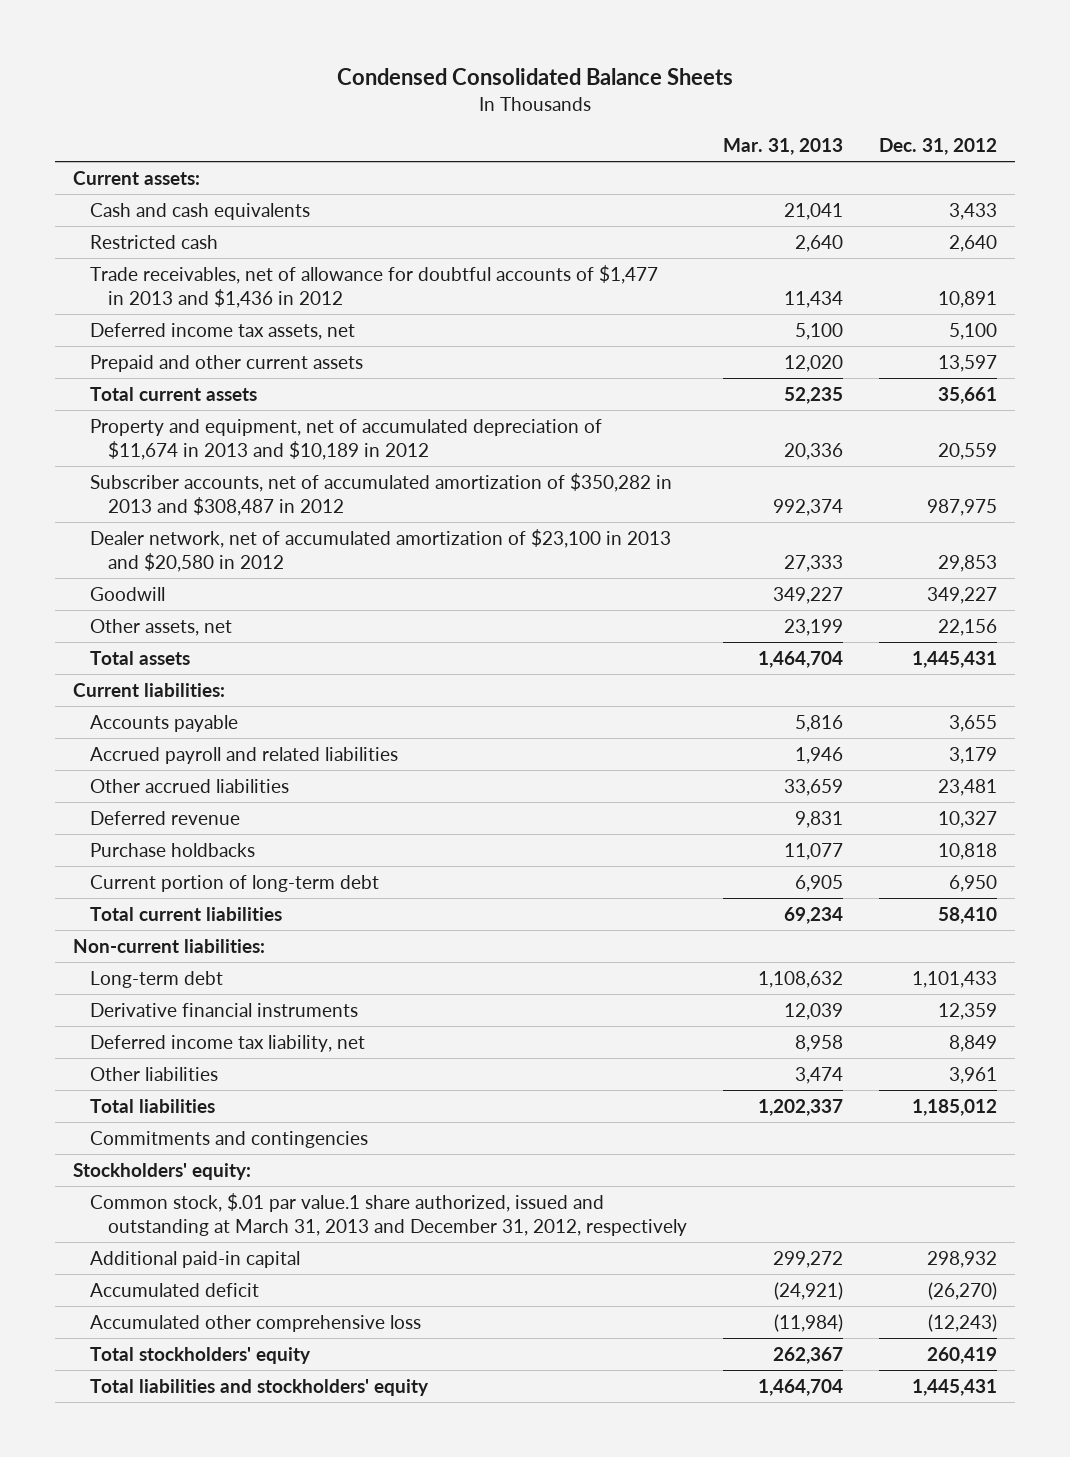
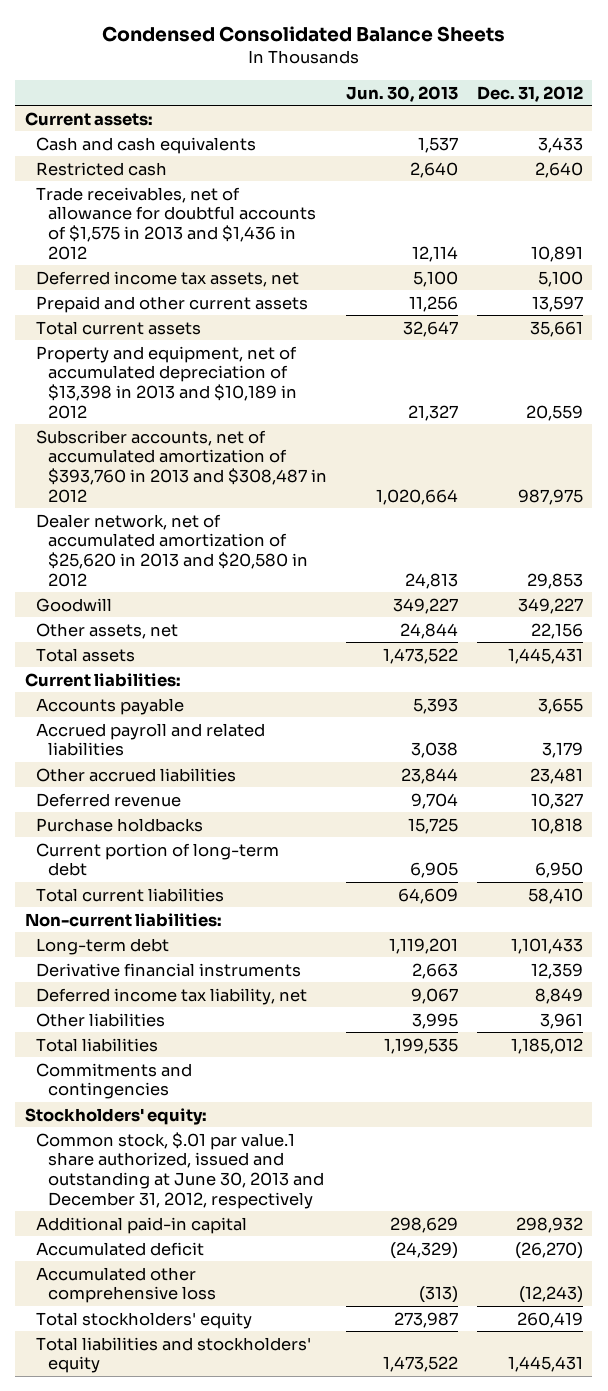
- | Mar. 31, 2013 | Dec. 31, 2012
+ | Jun. 30, 2013 | Dec. 31, 2012
- Trade receivables, net of allowance for doubtful accounts of $1,477 in 2013 and $1,436 in 2012 | 11,434 | 10,891
+ Trade receivables, net of allowance for doubtful accounts of $1,575 in 2013 and $1,436 in 2012 | 12,114 | 10,891
- Property and equipment, net of accumulated depreciation of $11,674 in 2013 and $10,189 in 2012 | 20,336 | 20,559
- Subscriber accounts, net of accumulated amortization of $350,282 in 2013 and $308,487 in 2012 | 992,374 | 987,975
- Dealer network, net of accumulated amortization of $23,100 in 2013 and $20,580 in 2012 | 27,333 | 29,853
+ Property and equipment, net of accumulated depreciation of $13,398 in 2013 and $10,189 in 2012 | 21,327 | 20,559
+ Subscriber accounts, net of accumulated amortization of $393,760 in 2013 and $308,487 in 2012 | 1,020,664 | 987,975
+ Dealer network, net of accumulated amortization of $25,620 in 2013 and $20,580 in 2012 | 24,813 | 29,853
- Common stock, $.01 par value.1 share authorized, issued and outstanding at March 31, 2013 and December 31, 2012, respectively
+ Common stock, $.01 par value.1 share authorized, issued and outstanding at June 30, 2013 and December 31, 2012, respectively

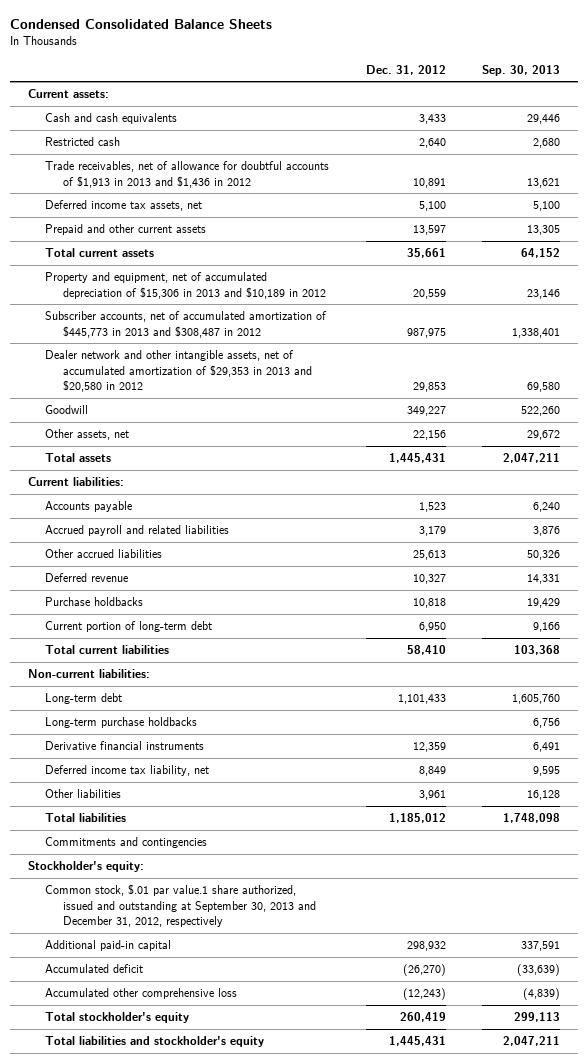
- | Jun. 30, 2013 | Dec. 31, 2012
+ | Dec. 31, 2012 | Sep. 30, 2013
- Trade receivables, net of allowance for doubtful accounts of $1,575 in 2013 and $1,436 in 2012 | 12,114 | 10,891
+ Trade receivables, net of allowance for doubtful accounts of $1,913 in 2013 and $1,436 in 2012 | 10,891 | 13,621
- Property and equipment, net of accumulated depreciation of $13,398 in 2013 and $10,189 in 2012 | 21,327 | 20,559
- Subscriber accounts, net of accumulated amortization of $393,760 in 2013 and $308,487 in 2012 | 1,020,664 | 987,975
- Dealer network, net of accumulated amortization of $25,620 in 2013 and $20,580 in 2012 | 24,813 | 29,853
+ Property and equipment, net of accumulated depreciation of $15,306 in 2013 and $10,189 in 2012 | 20,559 | 23,146
+ Subscriber accounts, net of accumulated amortization of $445,773 in 2013 and $308,487 in 2012 | 987,975 | 1,338,401
+ Dealer network and other intangible assets, net of accumulated amortization of $29,353 in 2013 and $20,580 in 2012 | 29,853 | 69,580
- Accounts payable | 5,393 | 3,655
+ Accounts payable | 1,523 | 6,240
- Other accrued liabilities | 23,844 | 23,481
+ Other accrued liabilities | 25,613 | 50,326
+ Long-term purchase holdbacks | | 6,756
- Stockholders' equity:
- Common stock, $.01 par value.1 share authorized, issued and outstanding at June 30, 2013 and December 31, 2012, respectively
+ Stockholder's equity:
+ Common stock, $.01 par value.1 share authorized, issued and outstanding at September 30, 2013 and December 31, 2012, respectively
- Total stockholders' equity | 273,987 | 260,419
- Total liabilities and stockholders' equity | 1,473,522 | 1,445,431
+ Total stockholder's equity | 260,419 | 299,113
+ Total liabilities and stockholder's equity | 1,445,431 | 2,047,211

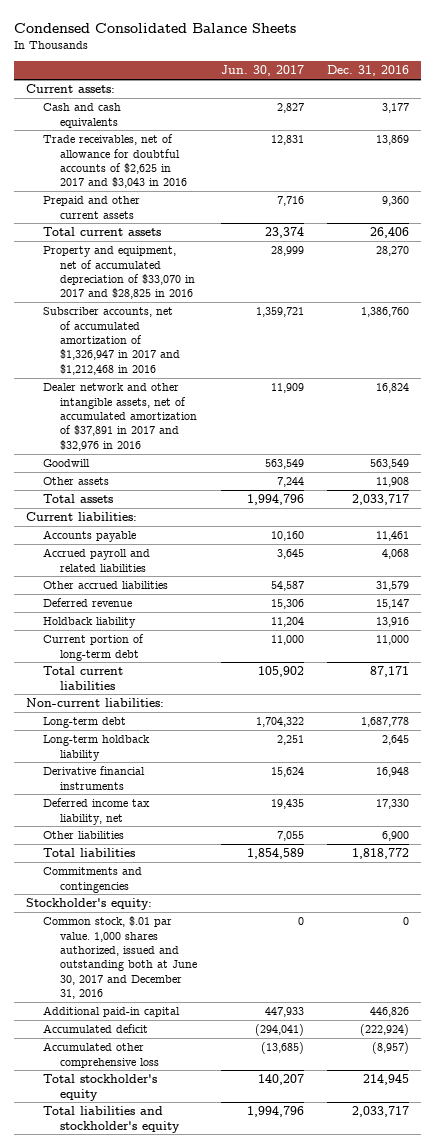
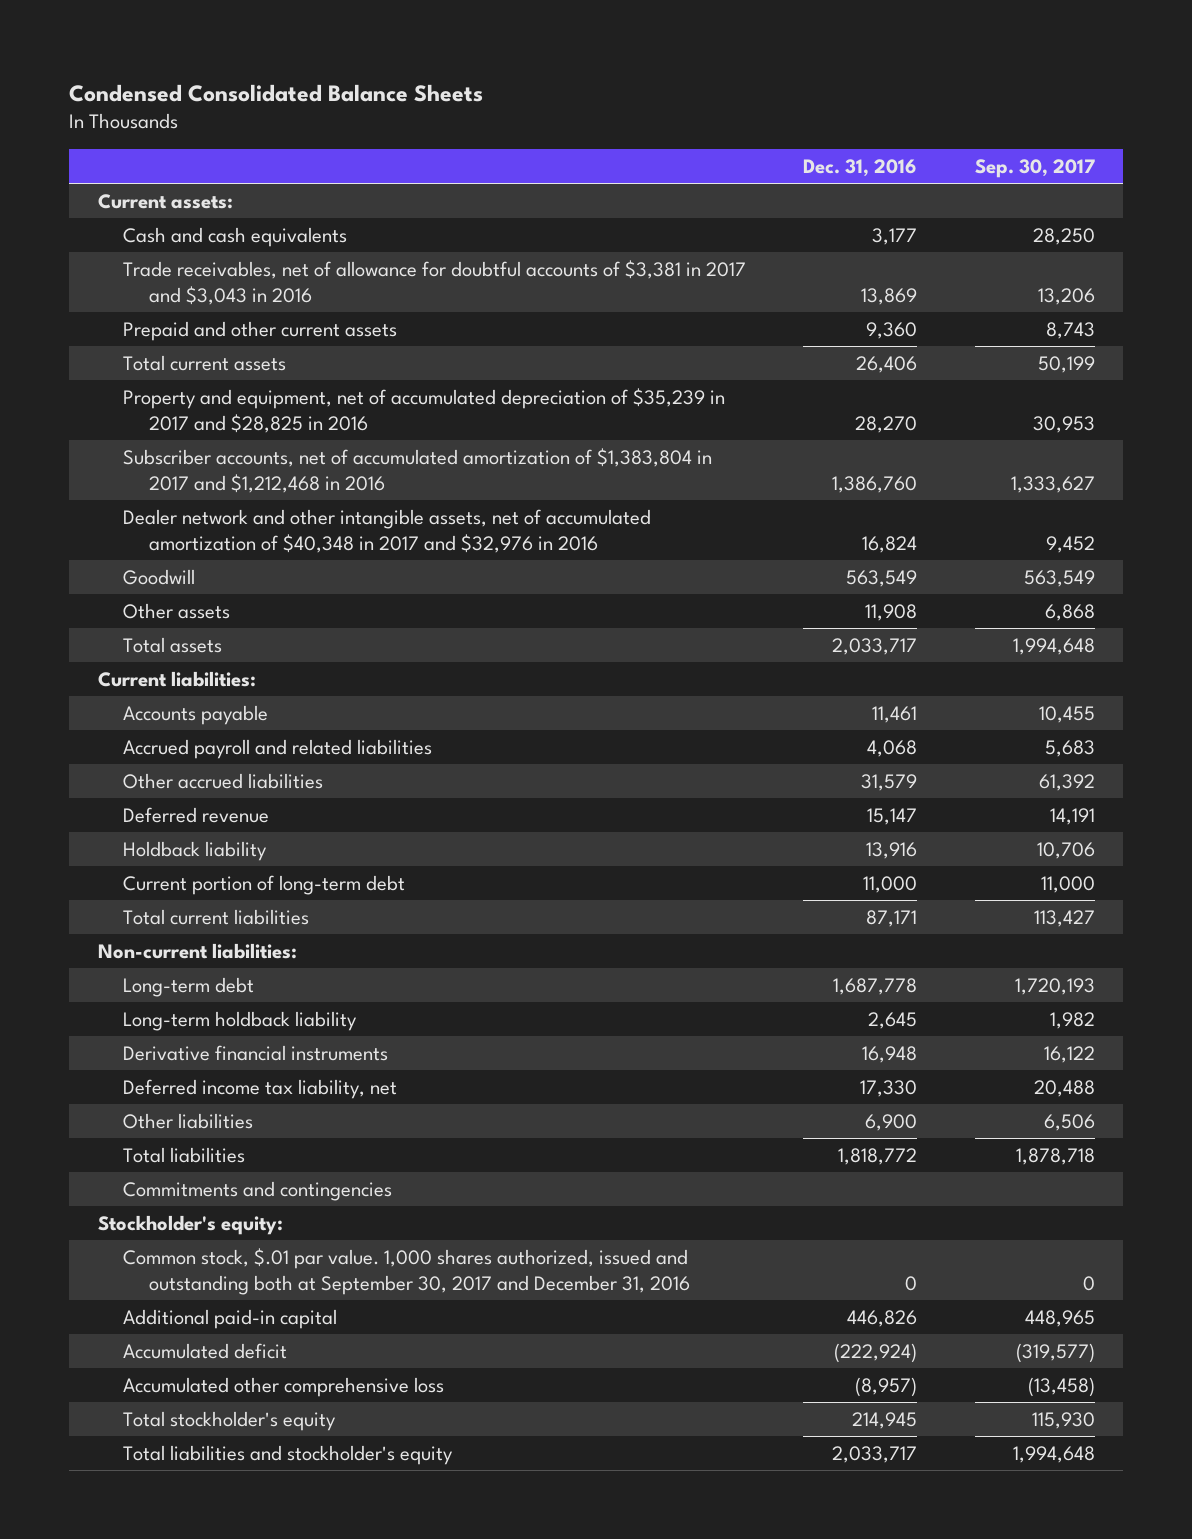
- | Jun. 30, 2017 | Dec. 31, 2016
+ | Dec. 31, 2016 | Sep. 30, 2017
- Trade receivables, net of allowance for doubtful accounts of $2,625 in 2017 and $3,043 in 2016 | 12,831 | 13,869
+ Trade receivables, net of allowance for doubtful accounts of $3,381 in 2017 and $3,043 in 2016 | 13,869 | 13,206
- Property and equipment, net of accumulated depreciation of $33,070 in 2017 and $28,825 in 2016 | 28,999 | 28,270
- Subscriber accounts, net of accumulated amortization of $1,326,947 in 2017 and $1,212,468 in 2016 | 1,359,721 | 1,386,760
- Dealer network and other intangible assets, net of accumulated amortization of $37,891 in 2017 and $32,976 in 2016 | 11,909 | 16,824
+ Property and equipment, net of accumulated depreciation of $35,239 in 2017 and $28,825 in 2016 | 28,270 | 30,953
+ Subscriber accounts, net of accumulated amortization of $1,383,804 in 2017 and $1,212,468 in 2016 | 1,386,760 | 1,333,627
+ Dealer network and other intangible assets, net of accumulated amortization of $40,348 in 2017 and $32,976 in 2016 | 16,824 | 9,452
- Common stock, $.01 par value. 1,000 shares authorized, issued and outstanding both at June 30, 2017 and December 31, 2016 | 0 | 0
+ Common stock, $.01 par value. 1,000 shares authorized, issued and outstanding both at September 30, 2017 and December 31, 2016 | 0 | 0

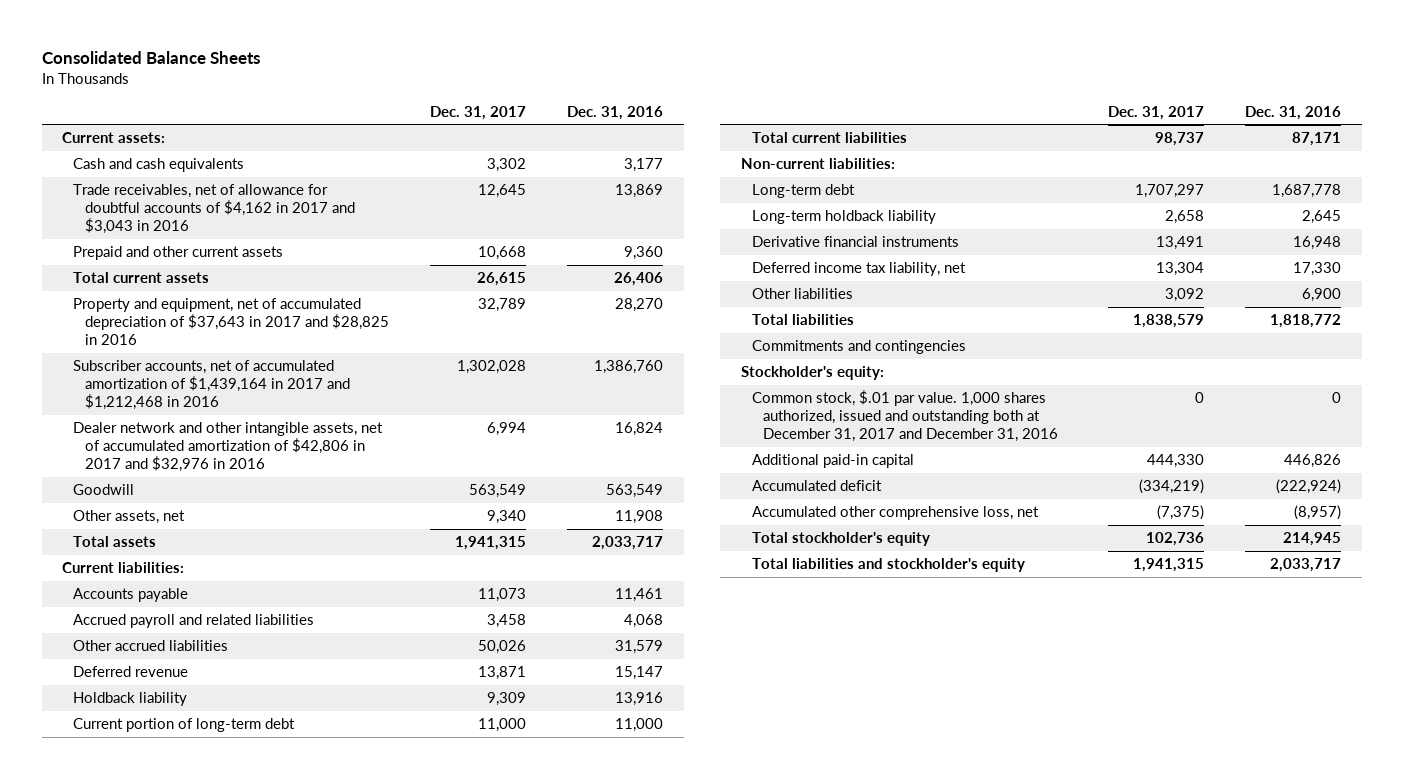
- Condensed Consolidated Balance Sheets
+ Consolidated Balance Sheets
- | Dec. 31, 2016 | Sep. 30, 2017
+ | Dec. 31, 2017 | Dec. 31, 2016
- Trade receivables, net of allowance for doubtful accounts of $3,381 in 2017 and $3,043 in 2016 | 13,869 | 13,206
+ Trade receivables, net of allowance for doubtful accounts of $4,162 in 2017 and $3,043 in 2016 | 12,645 | 13,869
- Property and equipment, net of accumulated depreciation of $35,239 in 2017 and $28,825 in 2016 | 28,270 | 30,953
- Subscriber accounts, net of accumulated amortization of $1,383,804 in 2017 and $1,212,468 in 2016 | 1,386,760 | 1,333,627
- Dealer network and other intangible assets, net of accumulated amortization of $40,348 in 2017 and $32,976 in 2016 | 16,824 | 9,452
+ Property and equipment, net of accumulated depreciation of $37,643 in 2017 and $28,825 in 2016 | 32,789 | 28,270
+ Subscriber accounts, net of accumulated amortization of $1,439,164 in 2017 and $1,212,468 in 2016 | 1,302,028 | 1,386,760
+ Dealer network and other intangible assets, net of accumulated amortization of $42,806 in 2017 and $32,976 in 2016 | 6,994 | 16,824
- Other assets | 11,908 | 6,868
+ Other assets, net | 9,340 | 11,908
- Common stock, $.01 par value. 1,000 shares authorized, issued and outstanding both at September 30, 2017 and December 31, 2016 | 0 | 0
+ Common stock, $.01 par value. 1,000 shares authorized, issued and outstanding both at December 31, 2017 and December 31, 2016 | 0 | 0
- Accumulated other comprehensive loss | (8,957) | (13,458)
+ Accumulated other comprehensive loss, net | (7,375) | (8,957)

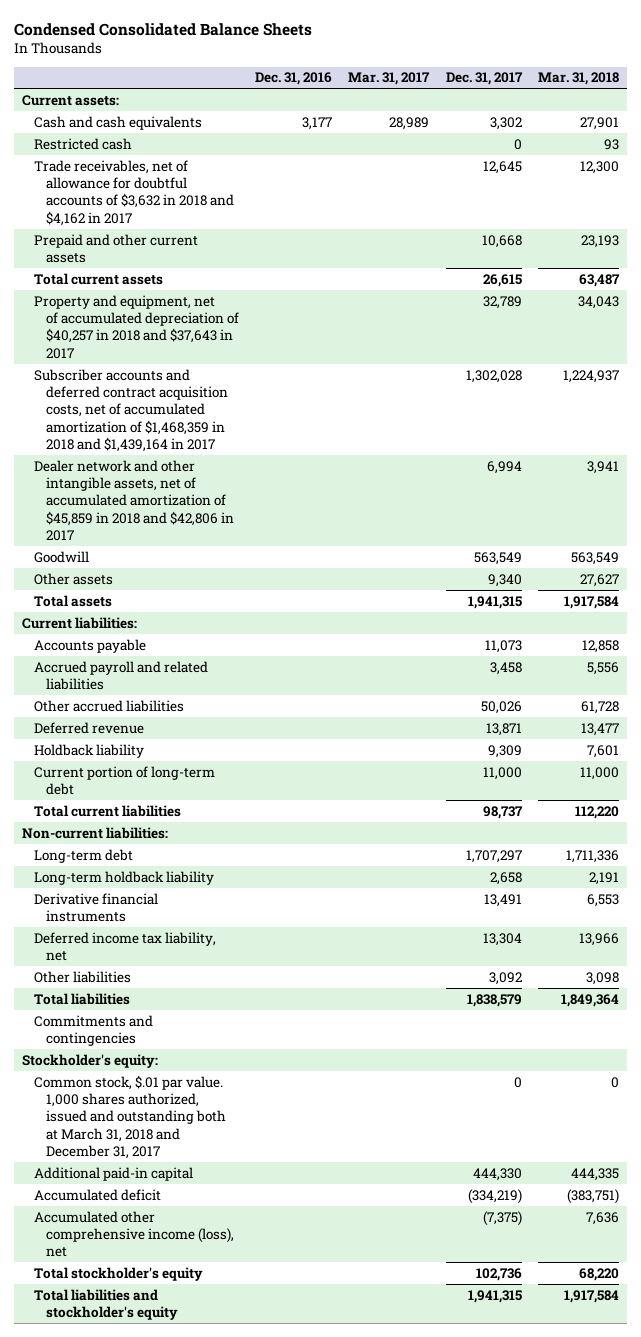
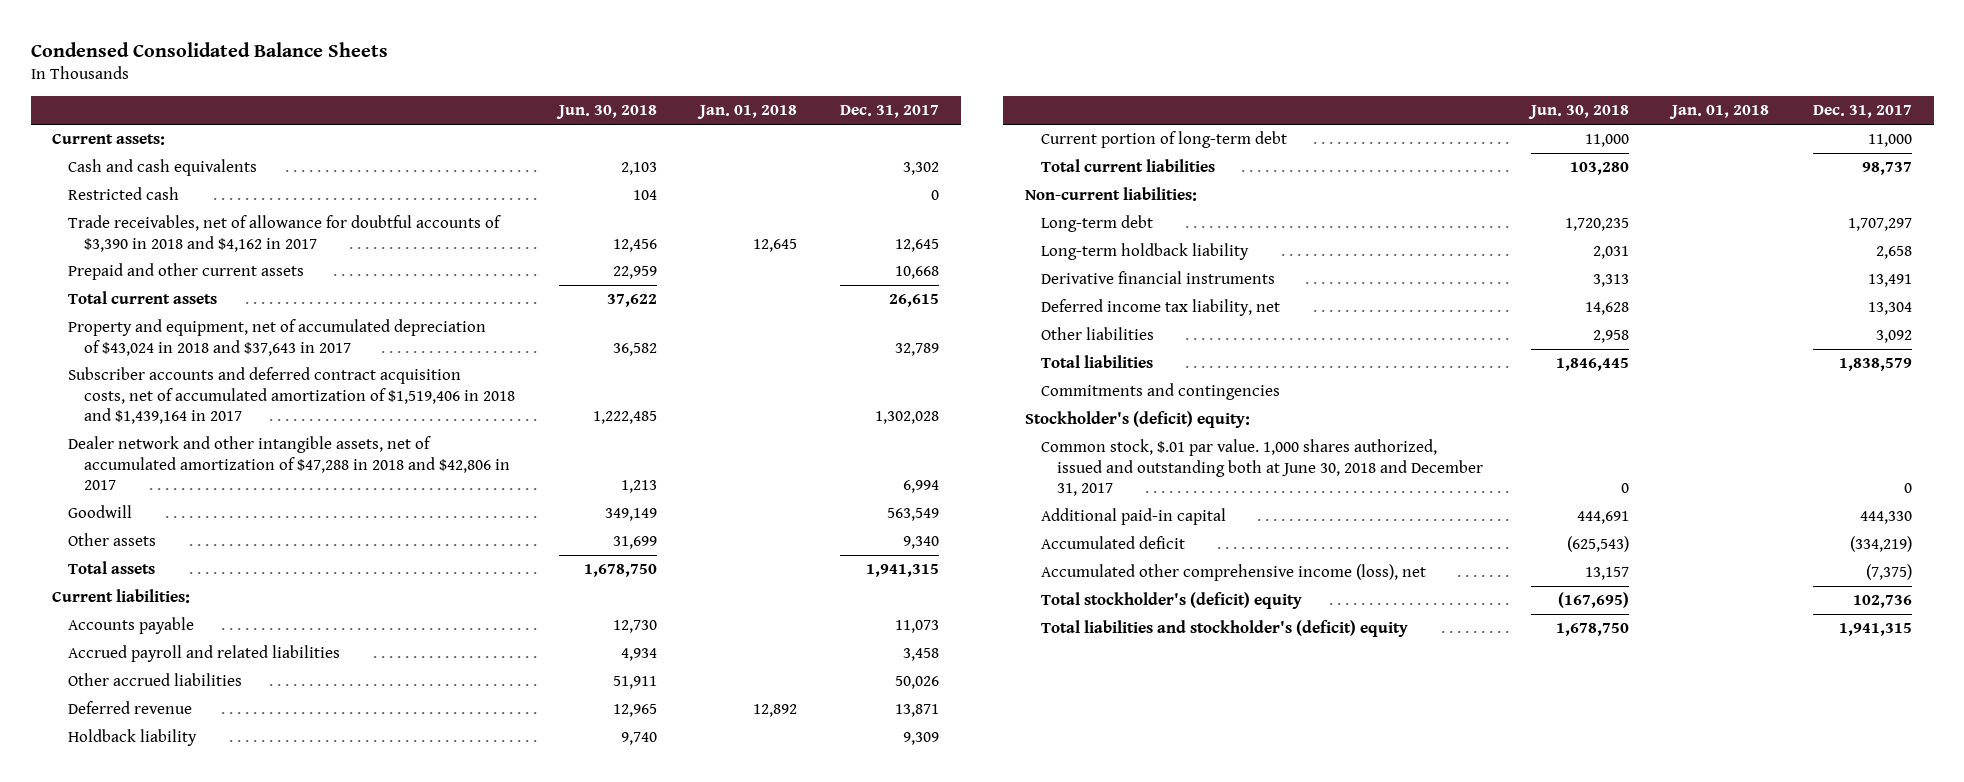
- | Dec. 31, 2016 | Mar. 31, 2017 | Dec. 31, 2017 | Mar. 31, 2018
+ | Jun. 30, 2018 | Jan. 01, 2018 | Dec. 31, 2017
- Trade receivables, net of allowance for doubtful accounts of $3,632 in 2018 and $4,162 in 2017 | | | 12,645 | 12,300
+ Trade receivables, net of allowance for doubtful accounts of $3,390 in 2018 and $4,162 in 2017 | 12,456 | 12,645 | 12,645
- Property and equipment, net of accumulated depreciation of $40,257 in 2018 and $37,643 in 2017 | | | 32,789 | 34,043
- Subscriber accounts and deferred contract acquisition costs, net of accumulated amortization of $1,468,359 in 2018 and $1,439,164 in 2017 | | | 1,302,028 | 1,224,937
- Dealer network and other intangible assets, net of accumulated amortization of $45,859 in 2018 and $42,806 in 2017 | | | 6,994 | 3,941
+ Property and equipment, net of accumulated depreciation of $43,024 in 2018 and $37,643 in 2017 | 36,582 | | 32,789
+ Subscriber accounts and deferred contract acquisition costs, net of accumulated amortization of $1,519,406 in 2018 and $1,439,164 in 2017 | 1,222,485 | | 1,302,028
+ Dealer network and other intangible assets, net of accumulated amortization of $47,288 in 2018 and $42,806 in 2017 | 1,213 | | 6,994
- Stockholder's equity:
- Common stock, $.01 par value. 1,000 shares authorized, issued and outstanding both at March 31, 2018 and December 31, 2017 | | | 0 | 0
+ Stockholder's (deficit) equity:
+ Common stock, $.01 par value. 1,000 shares authorized, issued and outstanding both at June 30, 2018 and December 31, 2017 | 0 | | 0
- Total stockholder's equity | | | 102,736 | 68,220
- Total liabilities and stockholder's equity | | | 1,941,315 | 1,917,584
+ Total stockholder's (deficit) equity | (167,695) | | 102,736
+ Total liabilities and stockholder's (deficit) equity | 1,678,750 | | 1,941,315

